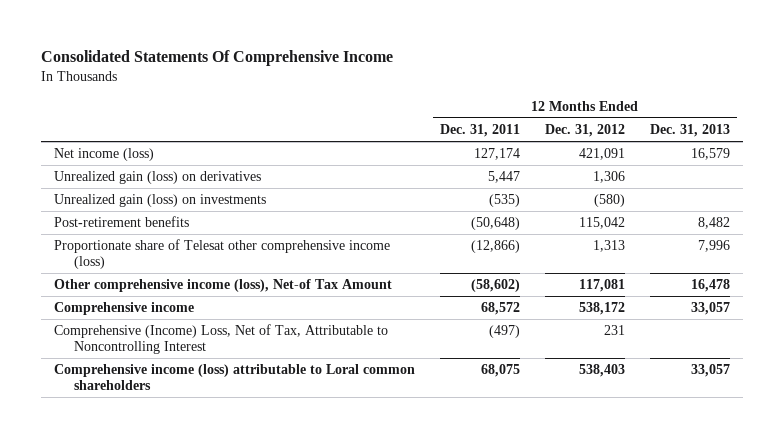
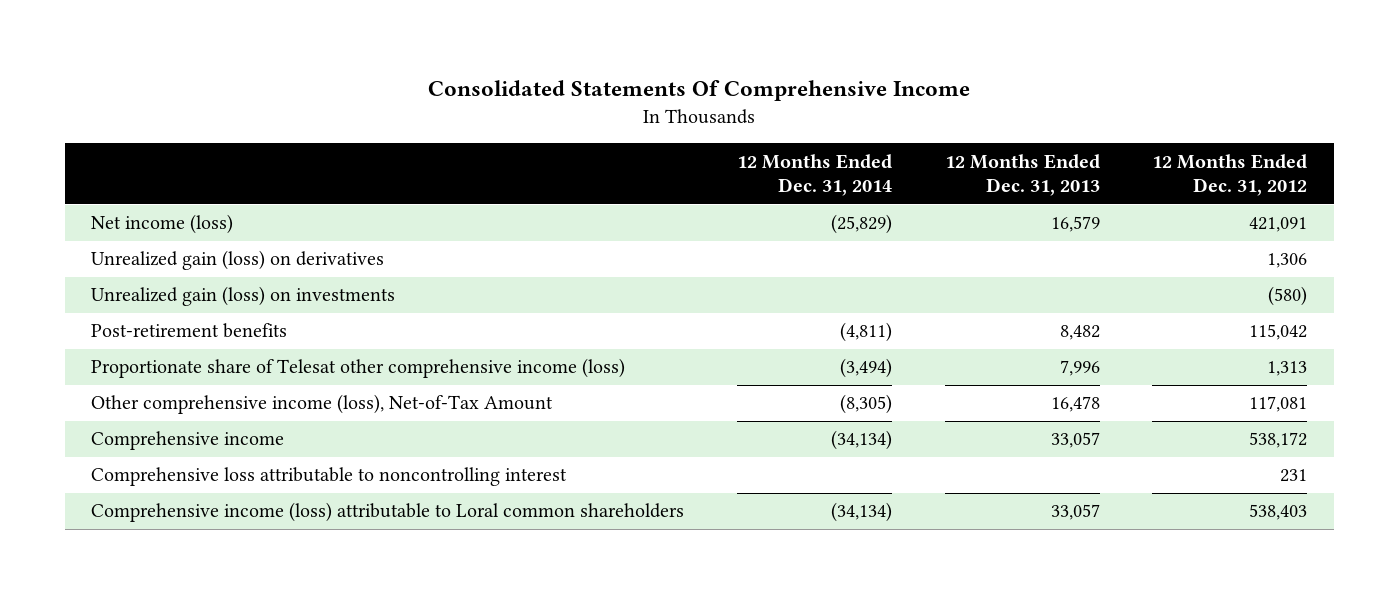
- | 12 Months Ended Dec. 31, 2011 | 12 Months Ended Dec. 31, 2012 | 12 Months Ended Dec. 31, 2013
+ | 12 Months Ended Dec. 31, 2014 | 12 Months Ended Dec. 31, 2013 | 12 Months Ended Dec. 31, 2012
- Other comprehensive income (loss), Net-of Tax Amount | (58,602) | 117,081 | 16,478
+ Other comprehensive income (loss), Net-of-Tax Amount | (8,305) | 16,478 | 117,081
- Comprehensive (Income) Loss, Net of Tax, Attributable to Noncontrolling Interest | (497) | 231 |
+ Comprehensive loss attributable to noncontrolling interest | | | 231

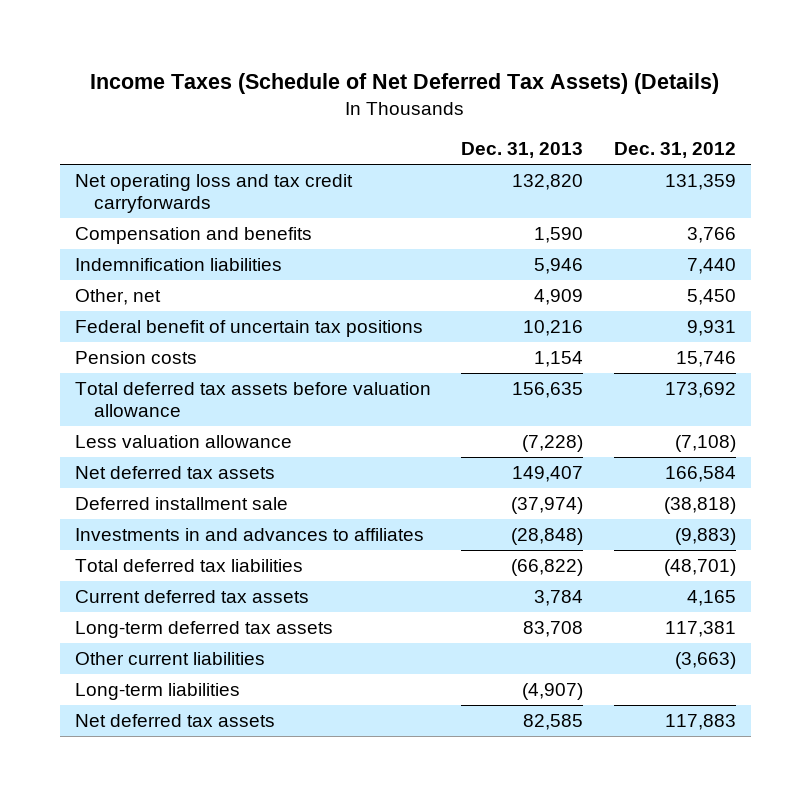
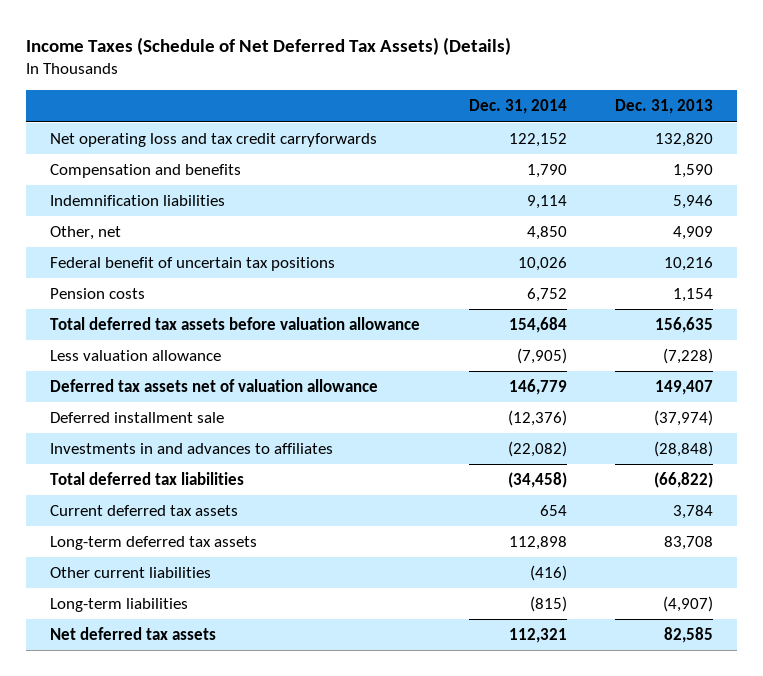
- | Dec. 31, 2013 | Dec. 31, 2012
+ | Dec. 31, 2014 | Dec. 31, 2013
- Net deferred tax assets | 149,407 | 166,584
+ Deferred tax assets net of valuation allowance | 146,779 | 149,407

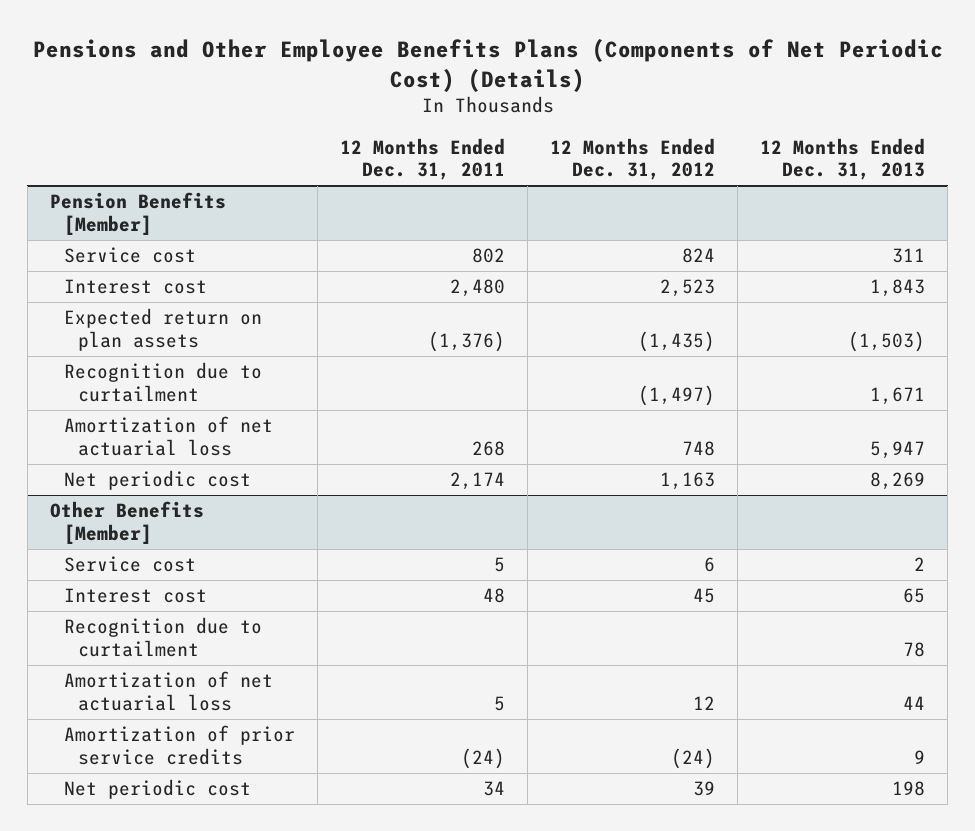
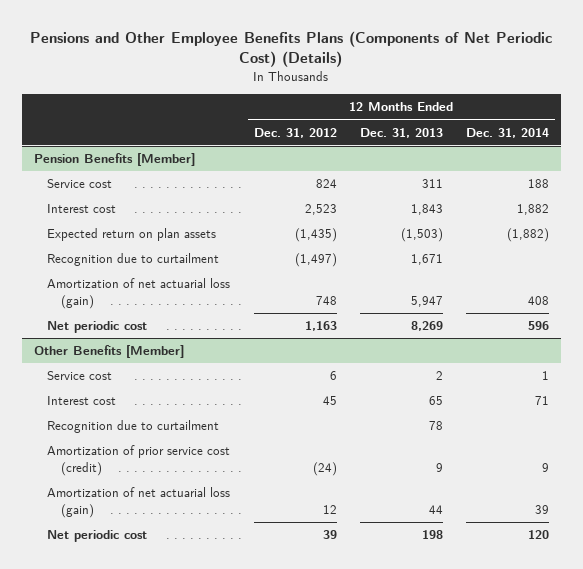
- | 12 Months Ended Dec. 31, 2011 | 12 Months Ended Dec. 31, 2012 | 12 Months Ended Dec. 31, 2013
+ | 12 Months Ended Dec. 31, 2012 | 12 Months Ended Dec. 31, 2013 | 12 Months Ended Dec. 31, 2014
@ Pension Benefits [Member]
- Amortization of net actuarial loss | 268 | 748 | 5,947
+ Amortization of net actuarial loss (gain) | 748 | 5,947 | 408
@ Other Benefits [Member]
- Amortization of net actuarial loss | 5 | 12 | 44
- Amortization of prior service credits | (24) | (24) | 9
+ Amortization of prior service cost (credit) | (24) | 9 | 9
+ Amortization of net actuarial loss (gain) | 12 | 44 | 39

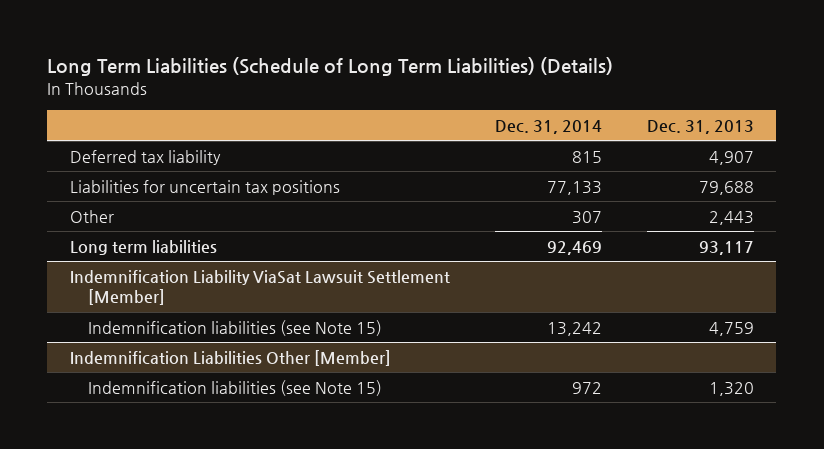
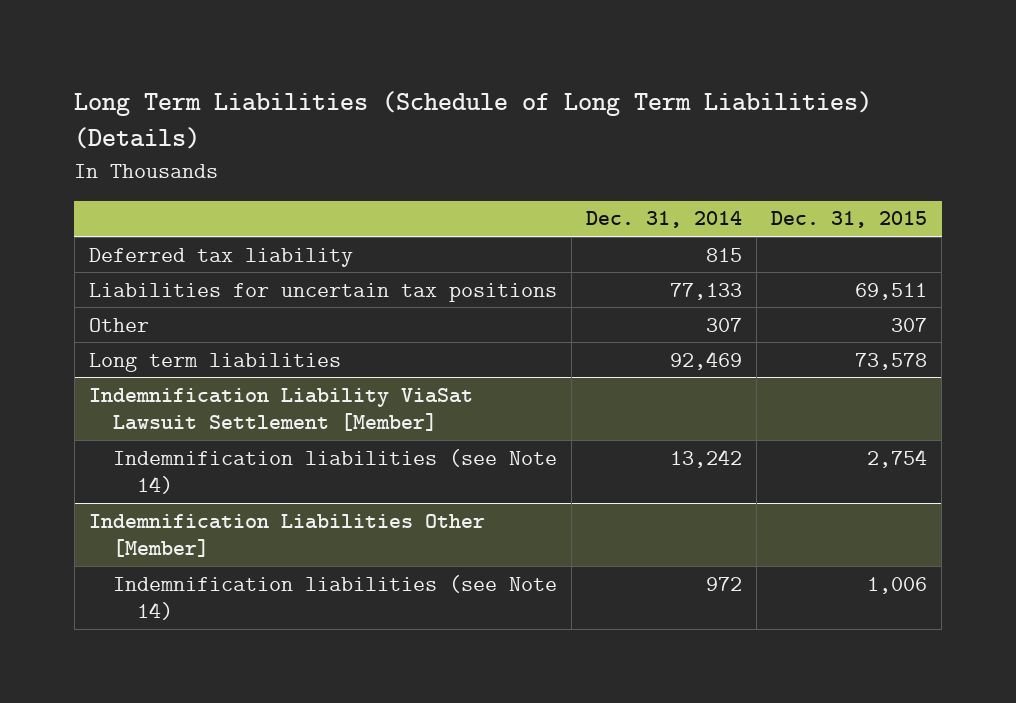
- | Dec. 31, 2014 | Dec. 31, 2013
+ | Dec. 31, 2014 | Dec. 31, 2015
@ Indemnification Liability ViaSat Lawsuit Settlement [Member]
- Indemnification liabilities (see Note 15) | 13,242 | 4,759
+ Indemnification liabilities (see Note 14) | 13,242 | 2,754
@ Indemnification Liabilities Other [Member]
- Indemnification liabilities (see Note 15) | 972 | 1,320
+ Indemnification liabilities (see Note 14) | 972 | 1,006

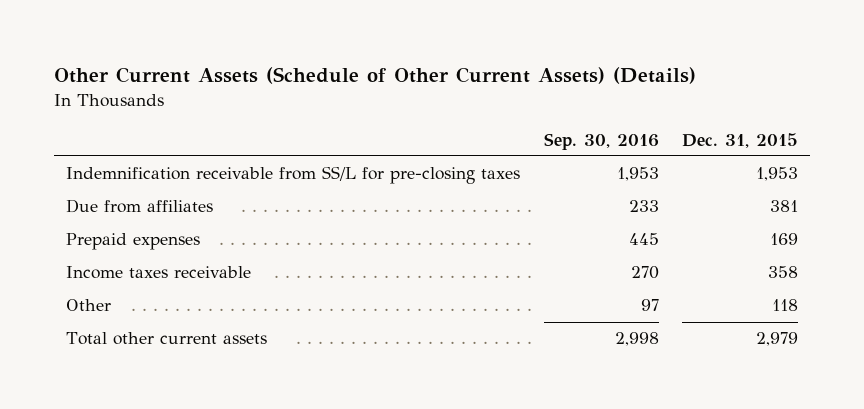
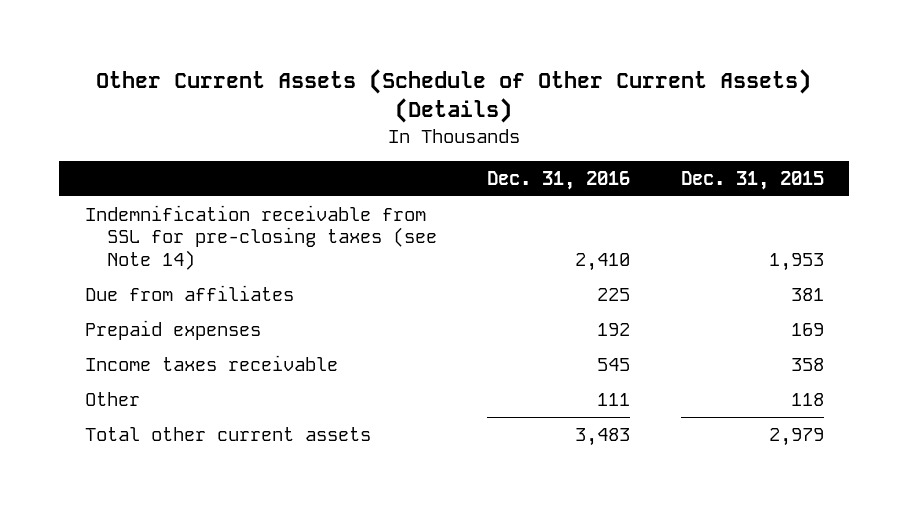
- | Sep. 30, 2016 | Dec. 31, 2015
+ | Dec. 31, 2016 | Dec. 31, 2015
- Indemnification receivable from SS/L for pre-closing taxes | 1,953 | 1,953
+ Indemnification receivable from SSL for pre-closing taxes (see Note 14) | 2,410 | 1,953

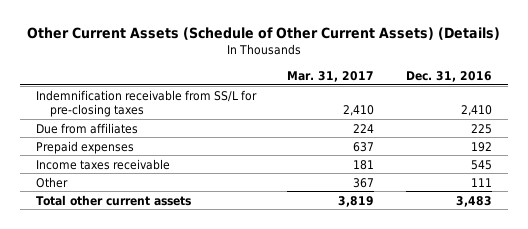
- | Dec. 31, 2016 | Dec. 31, 2015
+ | Mar. 31, 2017 | Dec. 31, 2016
- Indemnification receivable from SSL for pre-closing taxes (see Note 14) | 2,410 | 1,953
+ Indemnification receivable from SS/L for pre-closing taxes | 2,410 | 2,410

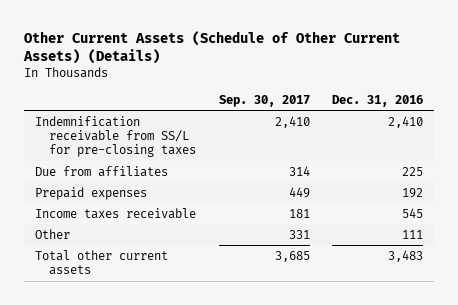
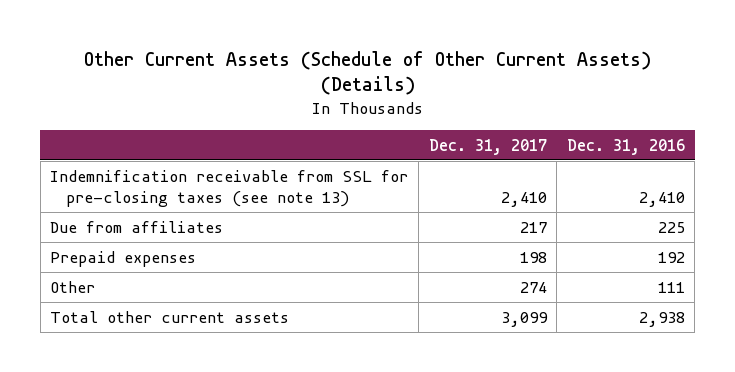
- | Sep. 30, 2017 | Dec. 31, 2016
+ | Dec. 31, 2017 | Dec. 31, 2016
- Indemnification receivable from SS/L for pre-closing taxes | 2,410 | 2,410
+ Indemnification receivable from SSL for pre-closing taxes (see note 13) | 2,410 | 2,410
- Income taxes receivable | 181 | 545
- Total other current assets | 3,685 | 3,483
+ Total other current assets | 3,099 | 2,938

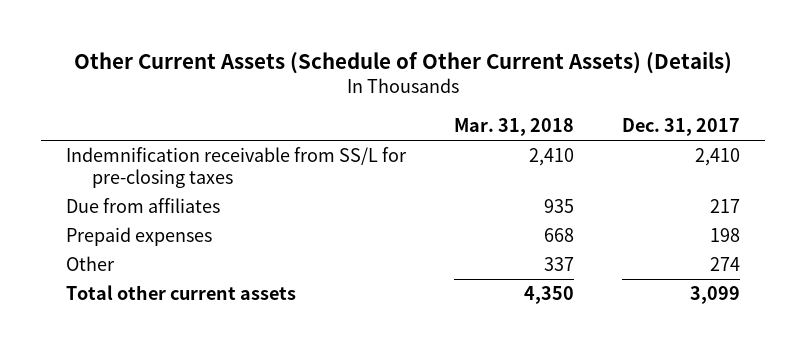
- | Dec. 31, 2017 | Dec. 31, 2016
+ | Mar. 31, 2018 | Dec. 31, 2017
- Indemnification receivable from SSL for pre-closing taxes (see note 13) | 2,410 | 2,410
+ Indemnification receivable from SS/L for pre-closing taxes | 2,410 | 2,410

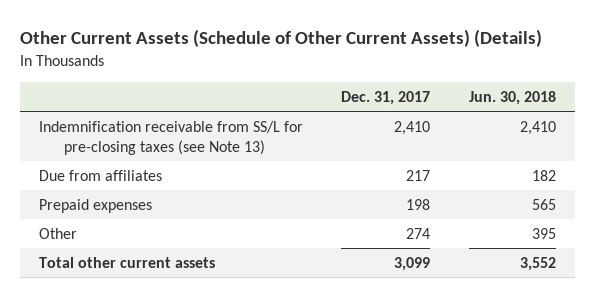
- | Mar. 31, 2018 | Dec. 31, 2017
+ | Dec. 31, 2017 | Jun. 30, 2018
- Indemnification receivable from SS/L for pre-closing taxes | 2,410 | 2,410
+ Indemnification receivable from SS/L for pre-closing taxes (see Note 13) | 2,410 | 2,410

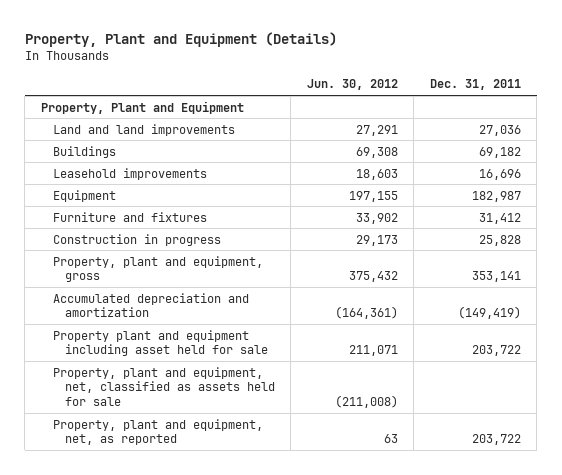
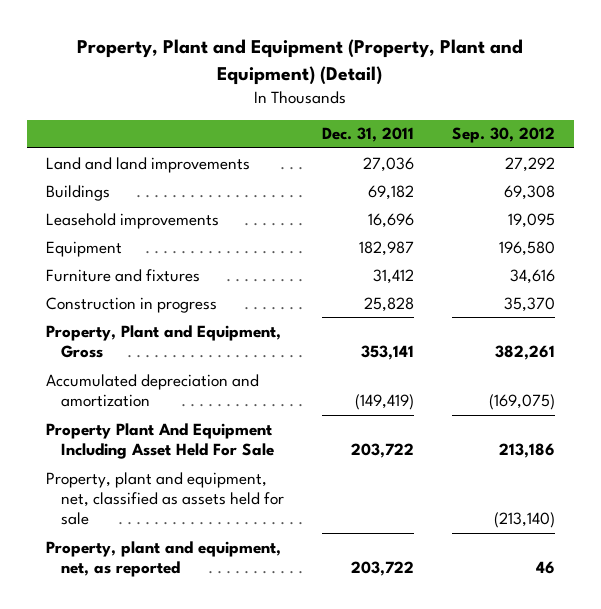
- Property, Plant and Equipment (Details)
+ Property, Plant and Equipment (Property, Plant and Equipment) (Detail)
- | Jun. 30, 2012 | Dec. 31, 2011
+ | Dec. 31, 2011 | Sep. 30, 2012
- Property, Plant and Equipment
- Property, plant and equipment, gross | 375,432 | 353,141
+ Property, Plant and Equipment, Gross | 353,141 | 382,261
- Property plant and equipment including asset held for sale | 211,071 | 203,722
+ Property Plant And Equipment Including Asset Held For Sale | 203,722 | 213,186

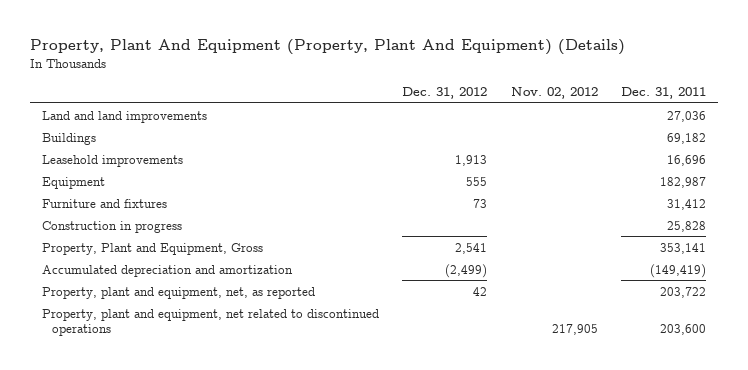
- Property, Plant and Equipment (Property, Plant and Equipment) (Detail)
+ Property, Plant And Equipment (Property, Plant And Equipment) (Details)
- | Dec. 31, 2011 | Sep. 30, 2012
+ | Dec. 31, 2012 | Nov. 02, 2012 | Dec. 31, 2011
- Property Plant And Equipment Including Asset Held For Sale | 203,722 | 213,186
- Property, plant and equipment, net, classified as assets held for sale | | (213,140)
+ Property, plant and equipment, net related to discontinued operations | | 217,905 | 203,600

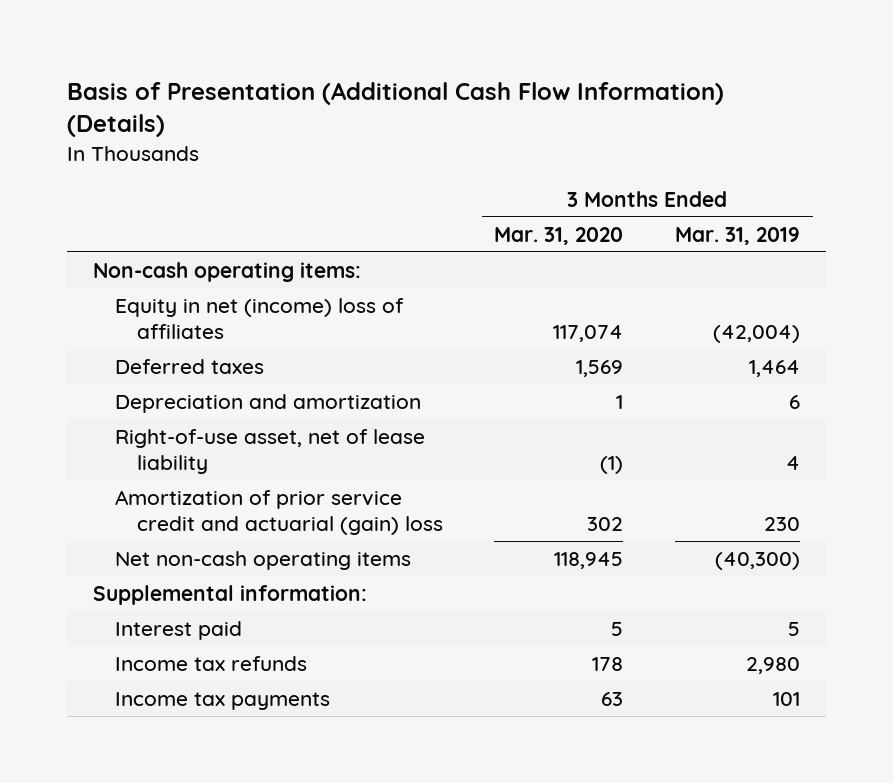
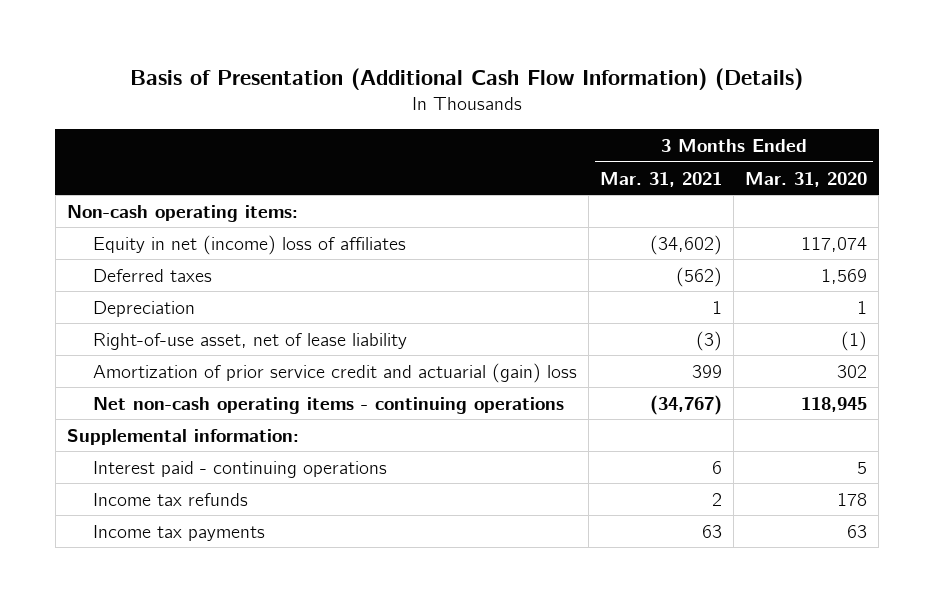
- | 3 Months Ended Mar. 31, 2020 | 3 Months Ended Mar. 31, 2019
+ | 3 Months Ended Mar. 31, 2021 | 3 Months Ended Mar. 31, 2020
- Depreciation and amortization | 1 | 6
+ Depreciation | 1 | 1
- Net non-cash operating items | 118,945 | (40,300)
+ Net non-cash operating items - continuing operations | (34,767) | 118,945
- Interest paid | 5 | 5
+ Interest paid - continuing operations | 6 | 5

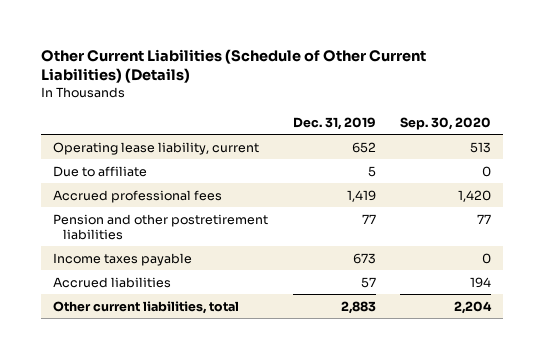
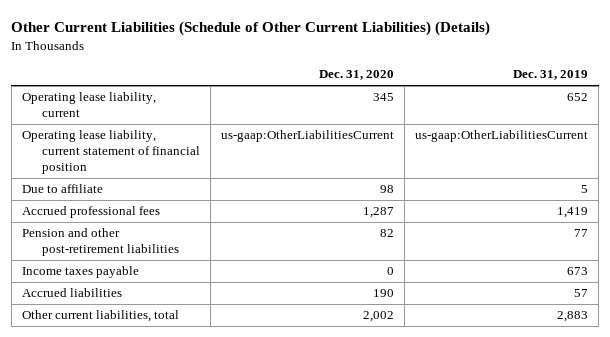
- | Dec. 31, 2019 | Sep. 30, 2020
+ | Dec. 31, 2020 | Dec. 31, 2019
+ Operating lease liability, current statement of financial position | us-gaap:OtherLiabilitiesCurrent | us-gaap:OtherLiabilitiesCurrent
- Pension and other postretirement liabilities | 77 | 77
+ Pension and other post-retirement liabilities | 82 | 77

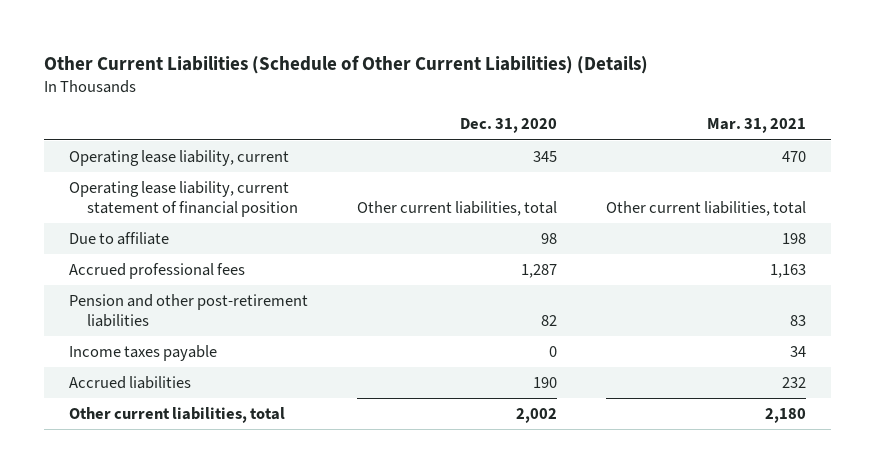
- | Dec. 31, 2020 | Dec. 31, 2019
+ | Dec. 31, 2020 | Mar. 31, 2021
- Operating lease liability, current statement of financial position | us-gaap:OtherLiabilitiesCurrent | us-gaap:OtherLiabilitiesCurrent
+ Operating lease liability, current statement of financial position | Other current liabilities, total | Other current liabilities, total

